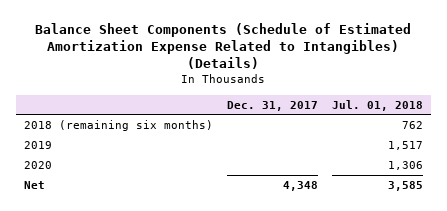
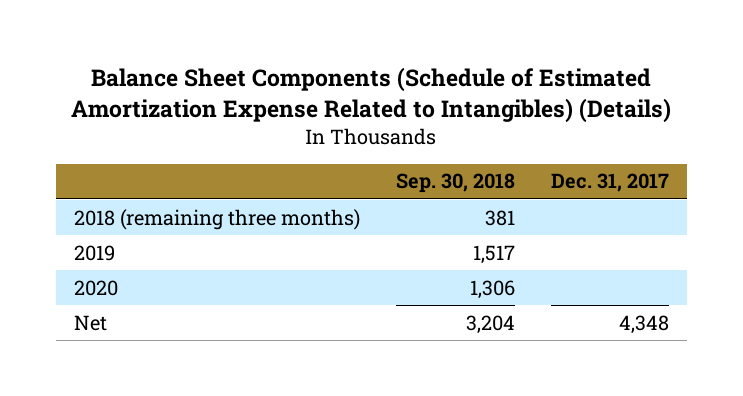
- | Dec. 31, 2017 | Jul. 01, 2018
+ | Sep. 30, 2018 | Dec. 31, 2017
- 2018 (remaining six months) | | 762
+ 2018 (remaining three months) | 381 |

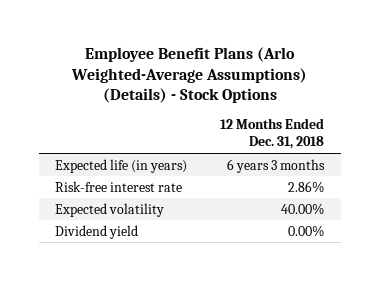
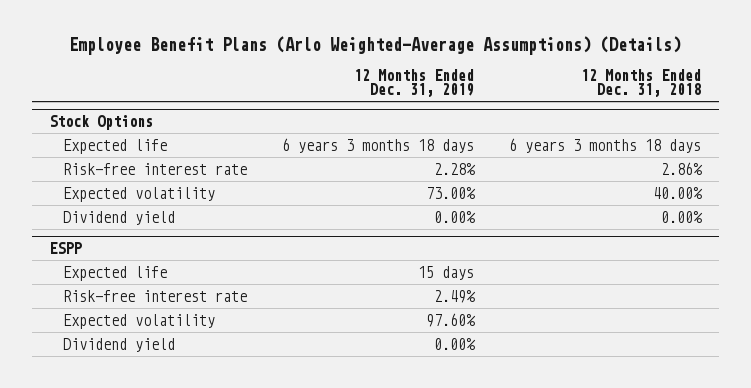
- Employee Benefit Plans (Arlo Weighted-Average Assumptions) (Details) - Stock Options
+ Employee Benefit Plans (Arlo Weighted-Average Assumptions) (Details)
- | 12 Months Ended Dec. 31, 2018
+ | 12 Months Ended Dec. 31, 2019 | 12 Months Ended Dec. 31, 2018
- Expected life (in years) | 6 years 3 months
+ Stock Options
+ Expected life | 6 years 3 months 18 days | 6 years 3 months 18 days
+ ESPP
+ Expected life | 15 days |
+ Risk-free interest rate | 2.49% |
+ Expected volatility | 97.60% |
+ Dividend yield | 0.00% |

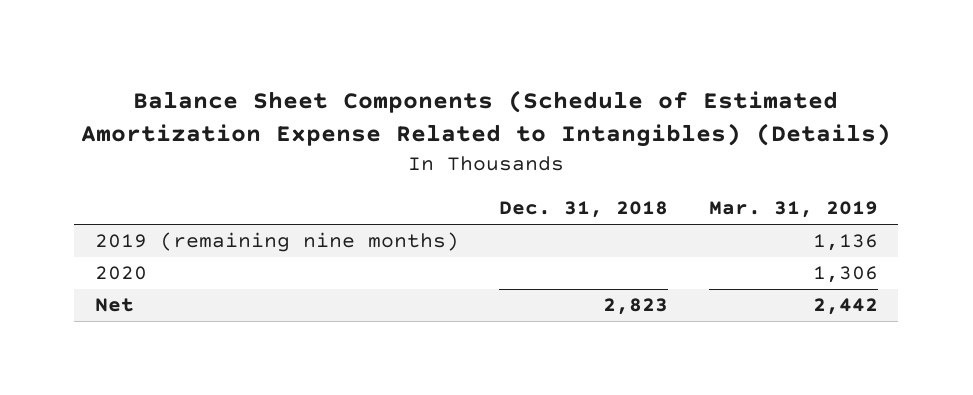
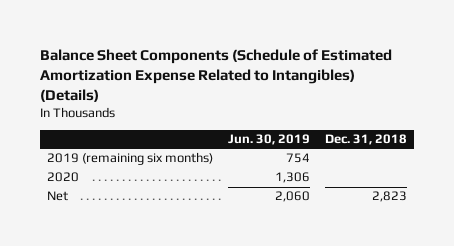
- | Dec. 31, 2018 | Mar. 31, 2019
+ | Jun. 30, 2019 | Dec. 31, 2018
- 2019 (remaining nine months) | | 1,136
+ 2019 (remaining six months) | 754 |

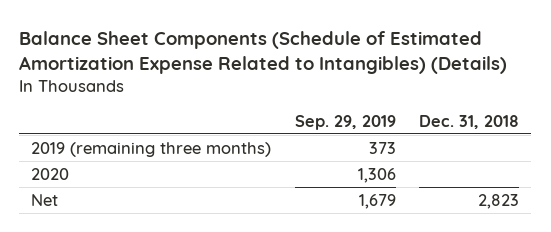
- | Jun. 30, 2019 | Dec. 31, 2018
+ | Sep. 29, 2019 | Dec. 31, 2018
- 2019 (remaining six months) | 754 |
+ 2019 (remaining three months) | 373 |

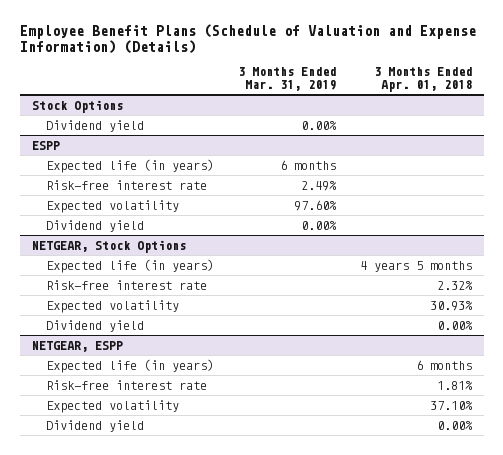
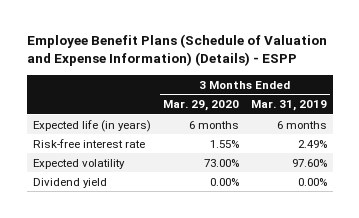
- Employee Benefit Plans (Schedule of Valuation and Expense Information) (Details)
+ Employee Benefit Plans (Schedule of Valuation and Expense Information) (Details) - ESPP
- | 3 Months Ended Mar. 31, 2019 | 3 Months Ended Apr. 01, 2018
+ | 3 Months Ended Mar. 29, 2020 | 3 Months Ended Mar. 31, 2019
- Stock Options
- Dividend yield | 0.00% |
- ESPP
- NETGEAR, Stock Options
- Expected life (in years) | | 4 years 5 months
- Risk-free interest rate | | 2.32%
- Expected volatility | | 30.93%
- Dividend yield | | 0.00%
- NETGEAR, ESPP
- Expected life (in years) | | 6 months
- Risk-free interest rate | | 1.81%
- Expected volatility | | 37.10%
- Dividend yield | | 0.00%

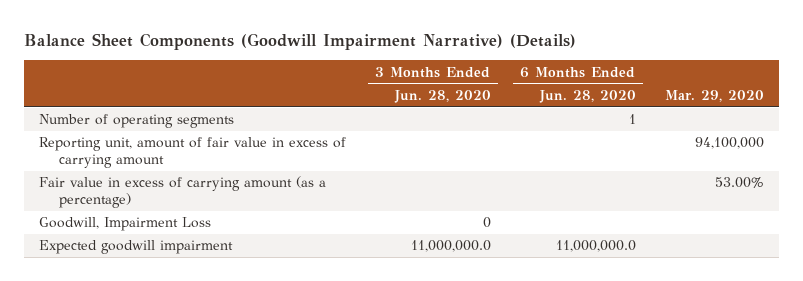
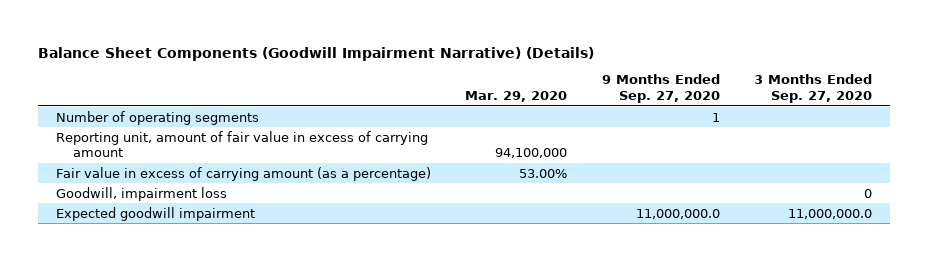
- | 3 Months Ended Jun. 28, 2020 | 6 Months Ended Jun. 28, 2020 | Mar. 29, 2020
+ | Mar. 29, 2020 | 9 Months Ended Sep. 27, 2020 | 3 Months Ended Sep. 27, 2020
- Goodwill, Impairment Loss | 0 | |
+ Goodwill, impairment loss | | | 0

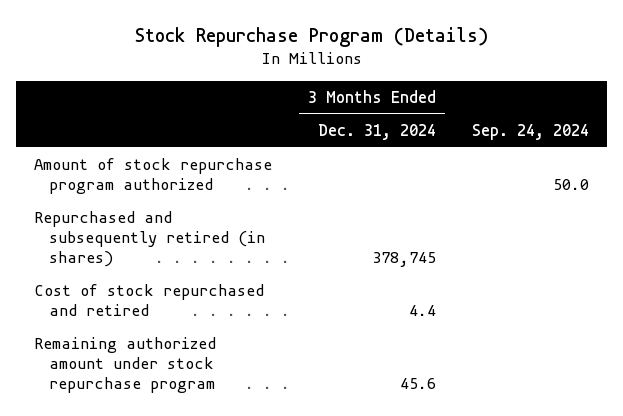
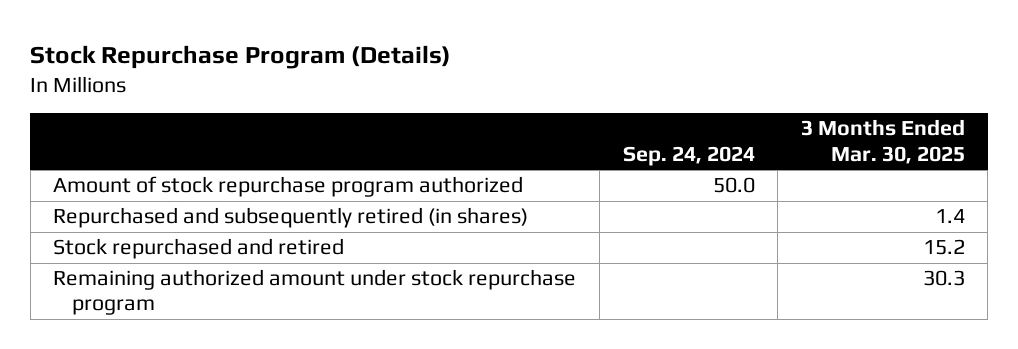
- | 3 Months Ended Dec. 31, 2024 | Sep. 24, 2024
+ | Sep. 24, 2024 | 3 Months Ended Mar. 30, 2025
- Cost of stock repurchased and retired | 4.4 |
+ Stock repurchased and retired | | 15.2

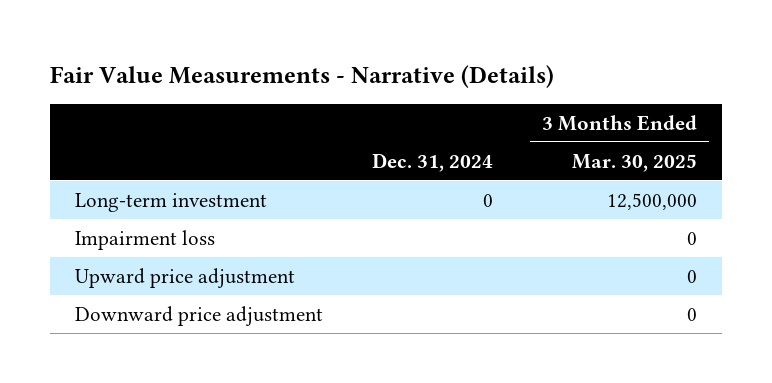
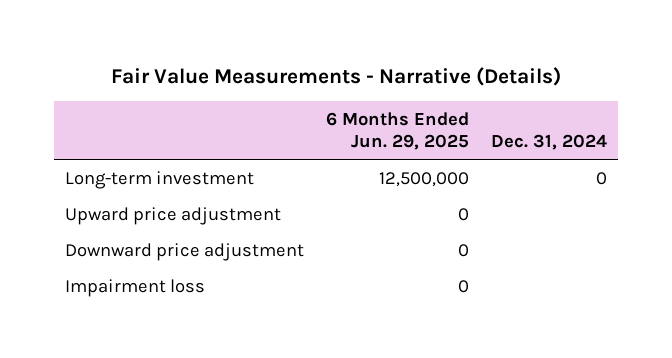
- | Dec. 31, 2024 | 3 Months Ended Mar. 30, 2025
+ | 6 Months Ended Jun. 29, 2025 | Dec. 31, 2024
moved down: Impairment loss | 0 |

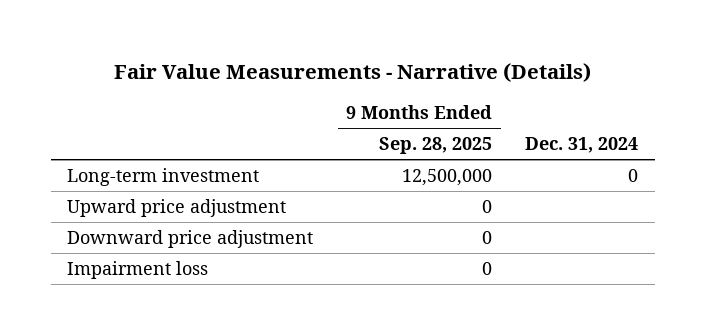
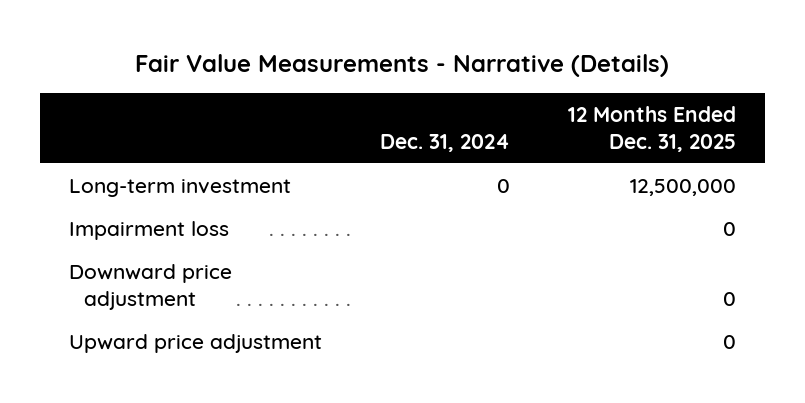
- | 9 Months Ended Sep. 28, 2025 | Dec. 31, 2024
+ | Dec. 31, 2024 | 12 Months Ended Dec. 31, 2025
moved down: Downward price adjustment | | 0
moved down: Upward price adjustment | | 0

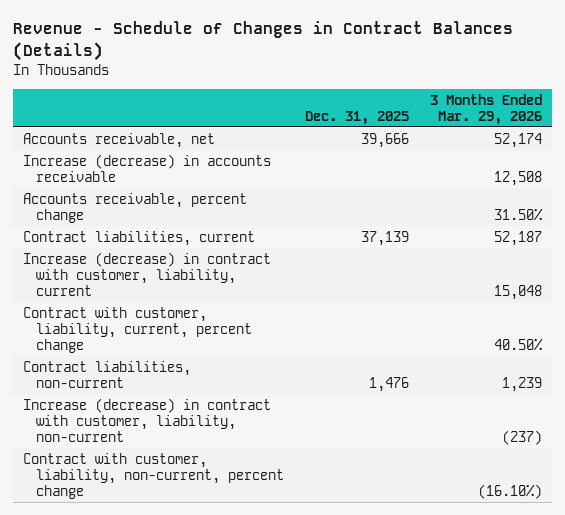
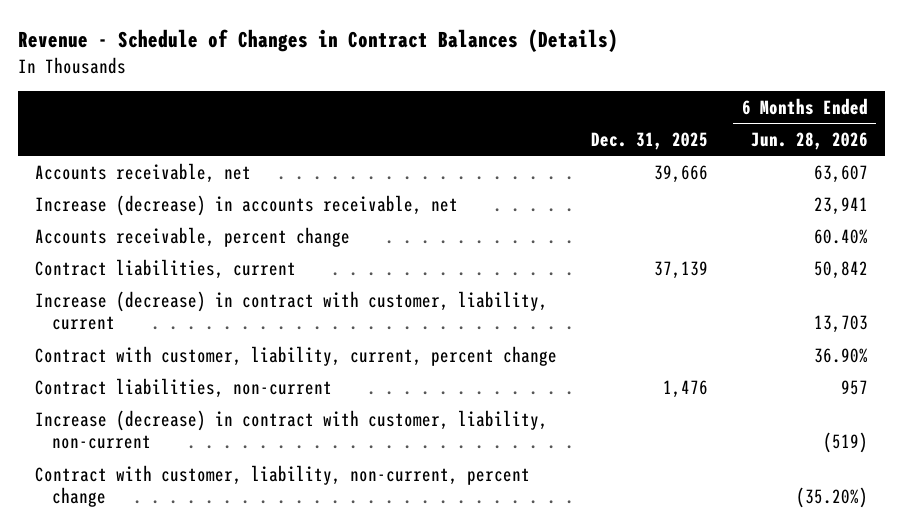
- | Dec. 31, 2025 | 3 Months Ended Mar. 29, 2026
+ | Dec. 31, 2025 | 6 Months Ended Jun. 28, 2026
- Increase (decrease) in accounts receivable | | 12,508
+ Increase (decrease) in accounts receivable, net | | 23,941

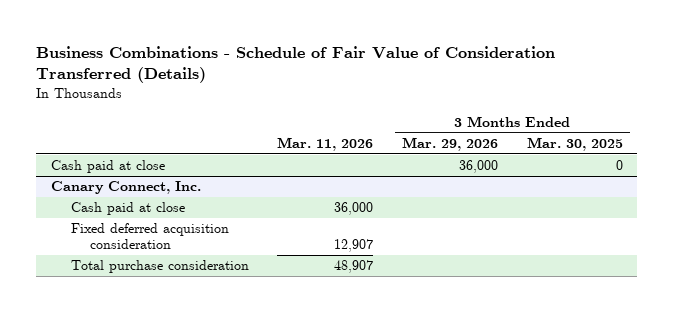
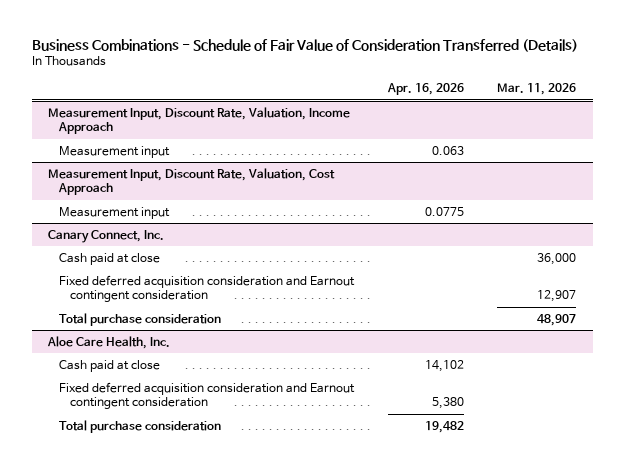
- | Mar. 11, 2026 | 3 Months Ended Mar. 29, 2026 | 3 Months Ended Mar. 30, 2025
+ | Apr. 16, 2026 | Mar. 11, 2026
- Cash paid at close | | 36,000 | 0
+ Measurement Input, Discount Rate, Valuation, Income Approach
+ Measurement input | 0.063 |
+ Measurement Input, Discount Rate, Valuation, Cost Approach
+ Measurement input | 0.0775 |
@ Canary Connect, Inc.
- Fixed deferred acquisition consideration | 12,907 | |
+ Fixed deferred acquisition consideration and Earnout contingent consideration | | 12,907
+ Aloe Care Health, Inc.
+ Cash paid at close | 14,102 |
+ Fixed deferred acquisition consideration and Earnout contingent consideration | 5,380 |
+ Total purchase consideration | 19,482 |

